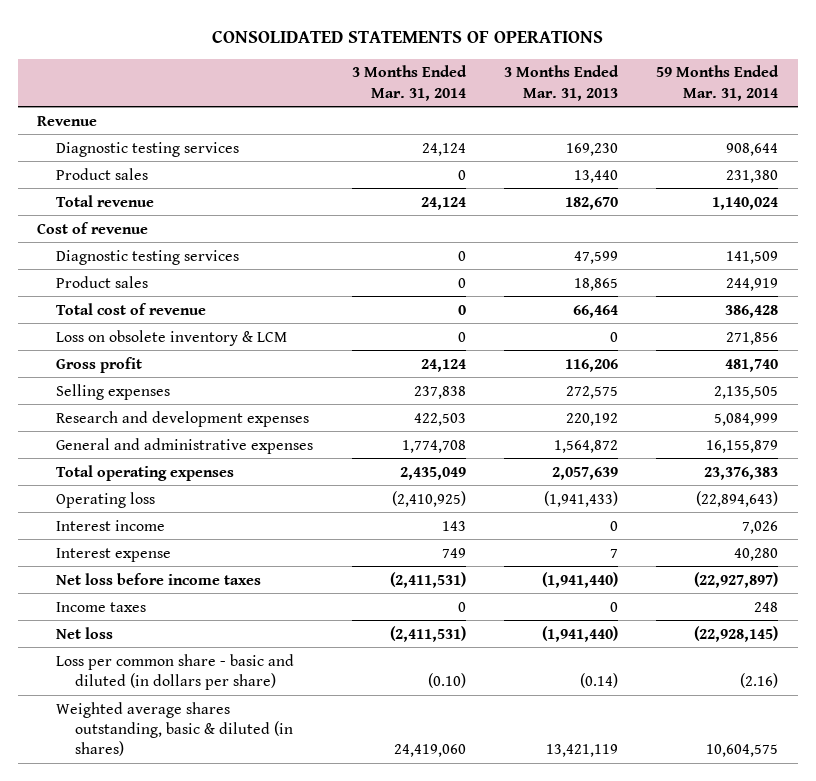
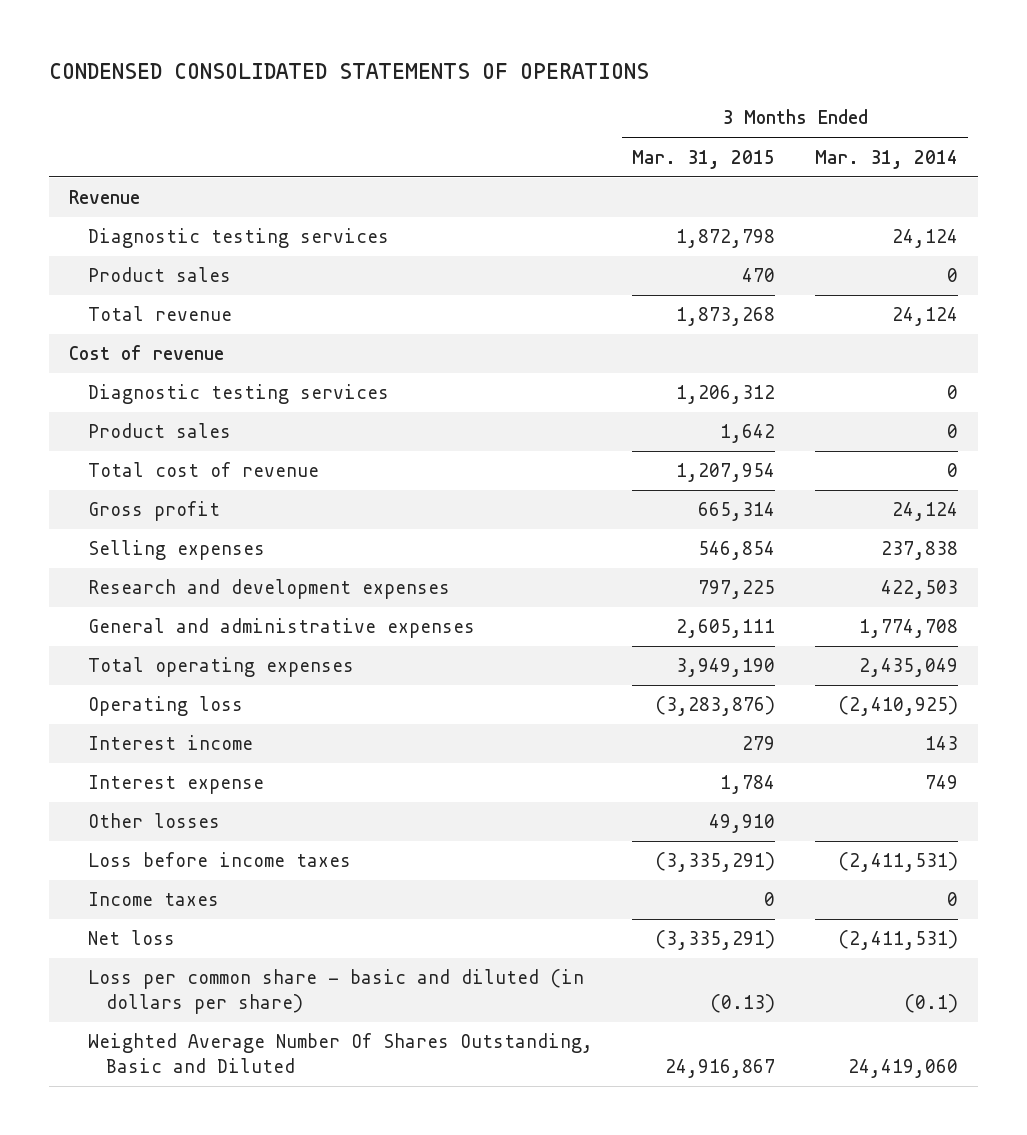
- CONSOLIDATED STATEMENTS OF OPERATIONS
+ CONDENSED CONSOLIDATED STATEMENTS OF OPERATIONS
- | 3 Months Ended Mar. 31, 2014 | 3 Months Ended Mar. 31, 2013 | 59 Months Ended Mar. 31, 2014
+ | 3 Months Ended Mar. 31, 2015 | 3 Months Ended Mar. 31, 2014
- Loss on obsolete inventory & LCM | 0 | 0 | 271,856
- Net loss before income taxes | (2,411,531) | (1,941,440) | (22,927,897)
+ Other losses | 49,910 |
+ Loss before income taxes | (3,335,291) | (2,411,531)
- Loss per common share - basic and diluted (in dollars per share) | (0.10) | (0.14) | (2.16)
- Weighted average shares outstanding, basic & diluted (in shares) | 24,419,060 | 13,421,119 | 10,604,575
+ Loss per common share - basic and diluted (in dollars per share) | (0.13) | (0.1)
+ Weighted Average Number Of Shares Outstanding, Basic and Diluted | 24,916,867 | 24,419,060

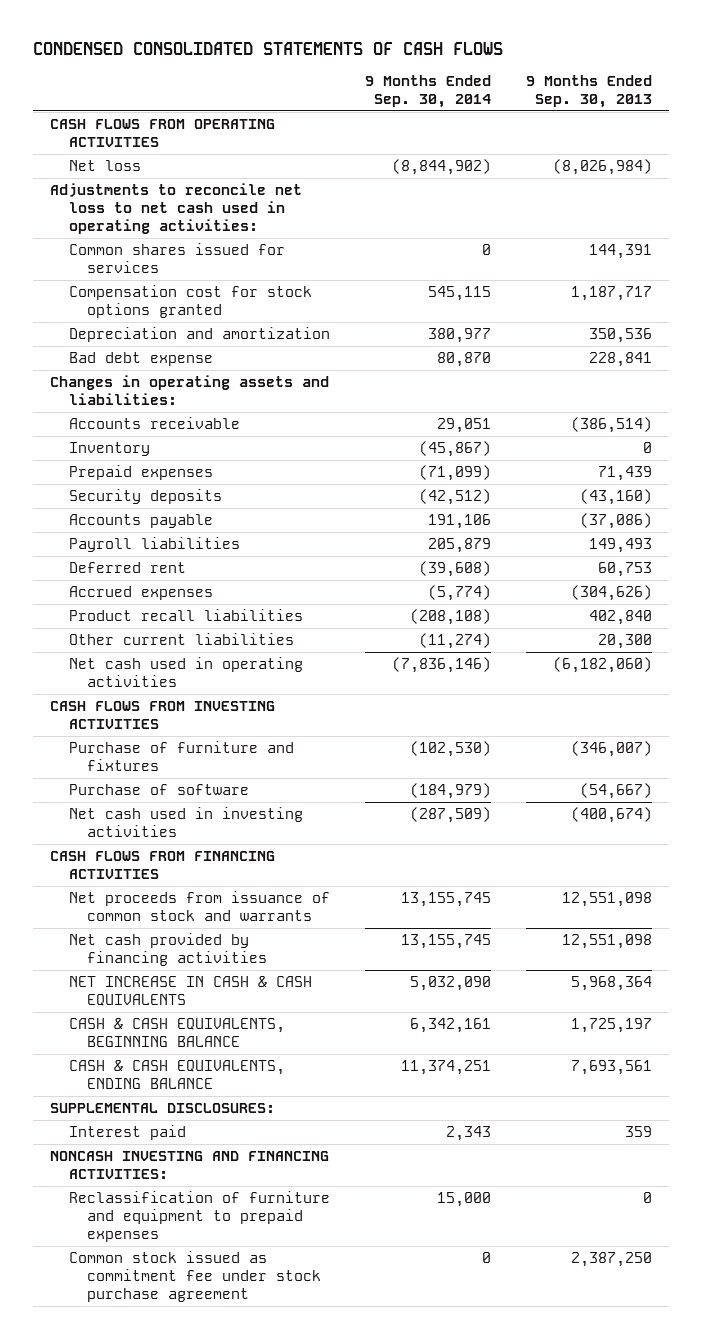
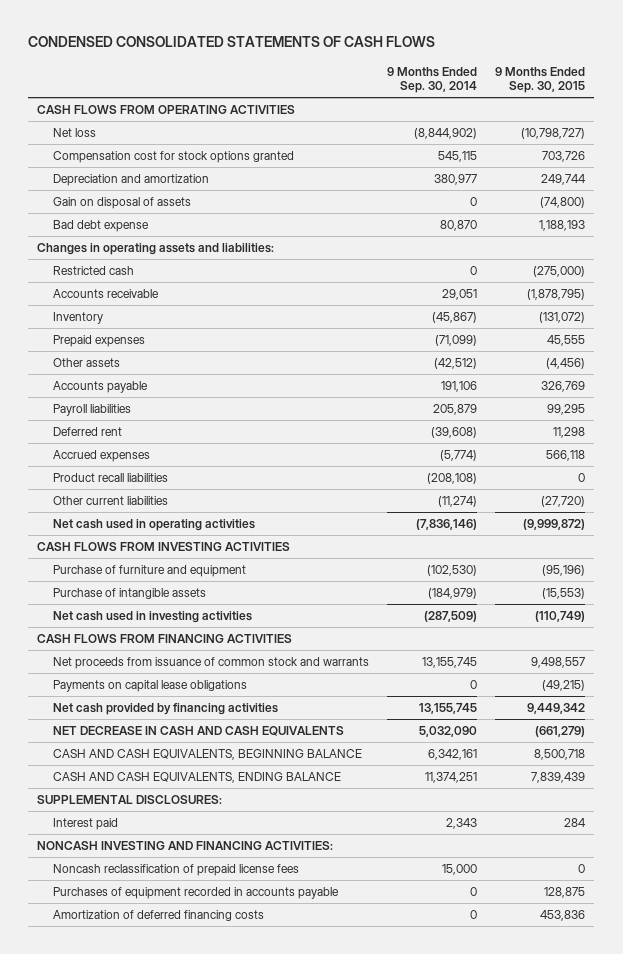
- | 9 Months Ended Sep. 30, 2014 | 9 Months Ended Sep. 30, 2013
+ | 9 Months Ended Sep. 30, 2014 | 9 Months Ended Sep. 30, 2015
- Adjustments to reconcile net loss to net cash used in operating activities:
- Common shares issued for services | 0 | 144,391
+ Gain on disposal of assets | 0 | (74,800)
+ Restricted cash | 0 | (275,000)
- Security deposits | (42,512) | (43,160)
+ Other assets | (42,512) | (4,456)
- Purchase of furniture and fixtures | (102,530) | (346,007)
- Purchase of software | (184,979) | (54,667)
+ Purchase of furniture and equipment | (102,530) | (95,196)
+ Purchase of intangible assets | (184,979) | (15,553)
+ Payments on capital lease obligations | 0 | (49,215)
- NET INCREASE IN CASH & CASH EQUIVALENTS | 5,032,090 | 5,968,364
- CASH & CASH EQUIVALENTS, BEGINNING BALANCE | 6,342,161 | 1,725,197
- CASH & CASH EQUIVALENTS, ENDING BALANCE | 11,374,251 | 7,693,561
+ NET DECREASE IN CASH AND CASH EQUIVALENTS | 5,032,090 | (661,279)
+ CASH AND CASH EQUIVALENTS, BEGINNING BALANCE | 6,342,161 | 8,500,718
+ CASH AND CASH EQUIVALENTS, ENDING BALANCE | 11,374,251 | 7,839,439
- Reclassification of furniture and equipment to prepaid expenses | 15,000 | 0
- Common stock issued as commitment fee under stock purchase agreement | 0 | 2,387,250
+ Noncash reclassification of prepaid license fees | 15,000 | 0
+ Purchases of equipment recorded in accounts payable | 0 | 128,875
+ Amortization of deferred financing costs | 0 | 453,836

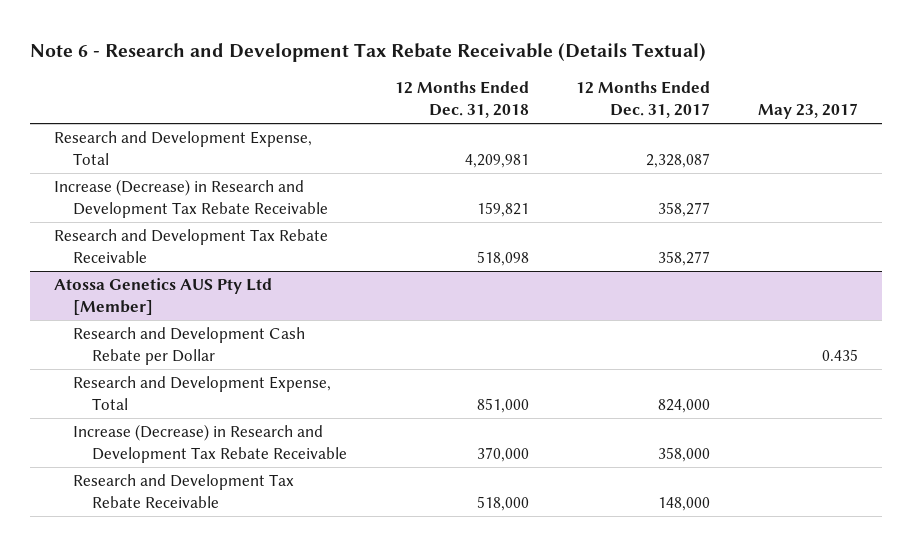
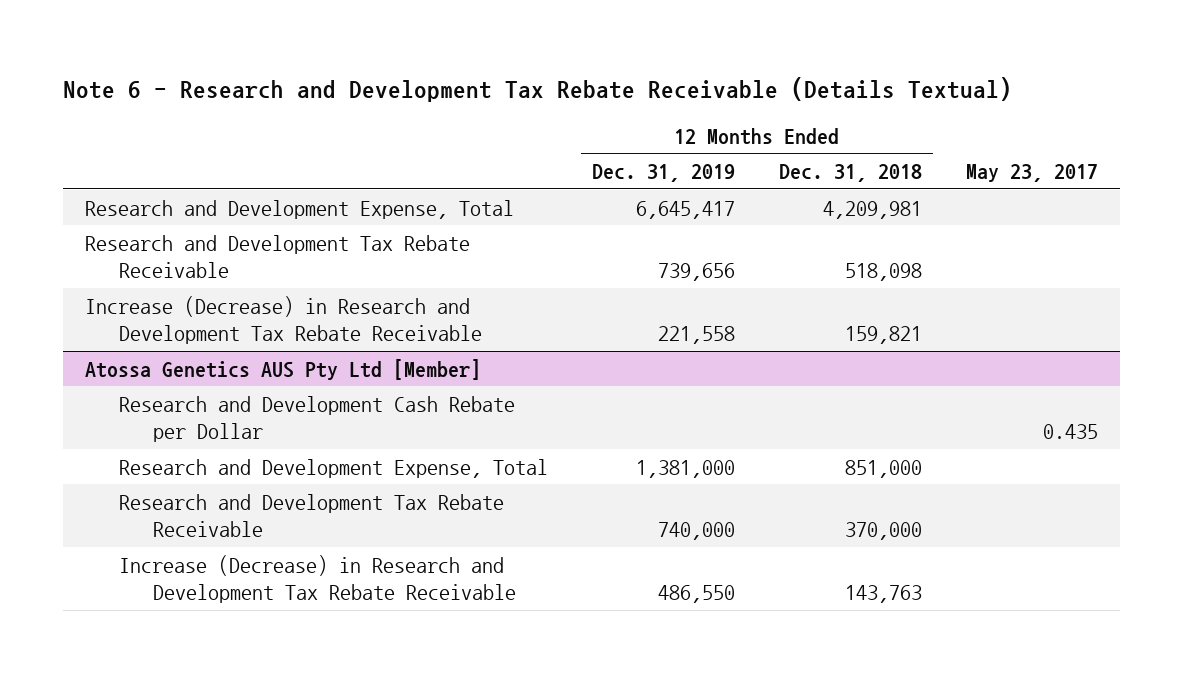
- | 12 Months Ended Dec. 31, 2018 | 12 Months Ended Dec. 31, 2017 | May 23, 2017
+ | 12 Months Ended Dec. 31, 2019 | 12 Months Ended Dec. 31, 2018 | May 23, 2017
moved down: Increase (Decrease) in Research and Development Tax Rebate Receivable | 221,558 | 159,821 |
@ Atossa Genetics AUS Pty Ltd [Member]
- Increase (Decrease) in Research and Development Tax Rebate Receivable | 370,000 | 358,000 |
- Research and Development Tax Rebate Receivable | 518,000 | 148,000 |
+ Research and Development Tax Rebate Receivable | 740,000 | 370,000 |
+ Increase (Decrease) in Research and Development Tax Rebate Receivable | 486,550 | 143,763 |

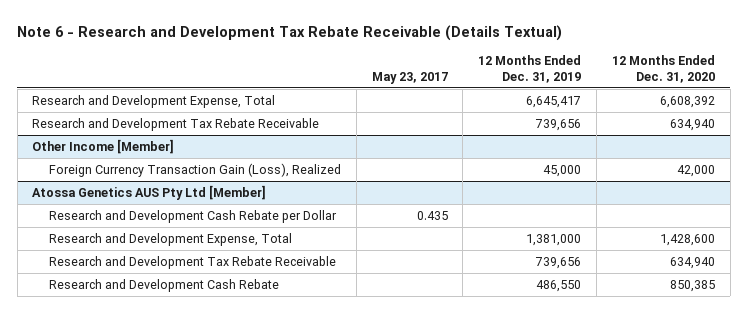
- | 12 Months Ended Dec. 31, 2019 | 12 Months Ended Dec. 31, 2018 | May 23, 2017
+ | May 23, 2017 | 12 Months Ended Dec. 31, 2019 | 12 Months Ended Dec. 31, 2020
- Increase (Decrease) in Research and Development Tax Rebate Receivable | 221,558 | 159,821 |
+ Other Income [Member]
+ Foreign Currency Transaction Gain (Loss), Realized | | 45,000 | 42,000
@ Atossa Genetics AUS Pty Ltd [Member]
- Research and Development Tax Rebate Receivable | 740,000 | 370,000 |
- Increase (Decrease) in Research and Development Tax Rebate Receivable | 486,550 | 143,763 |
+ Research and Development Tax Rebate Receivable | | 739,656 | 634,940
+ Research and Development Cash Rebate | | 486,550 | 850,385

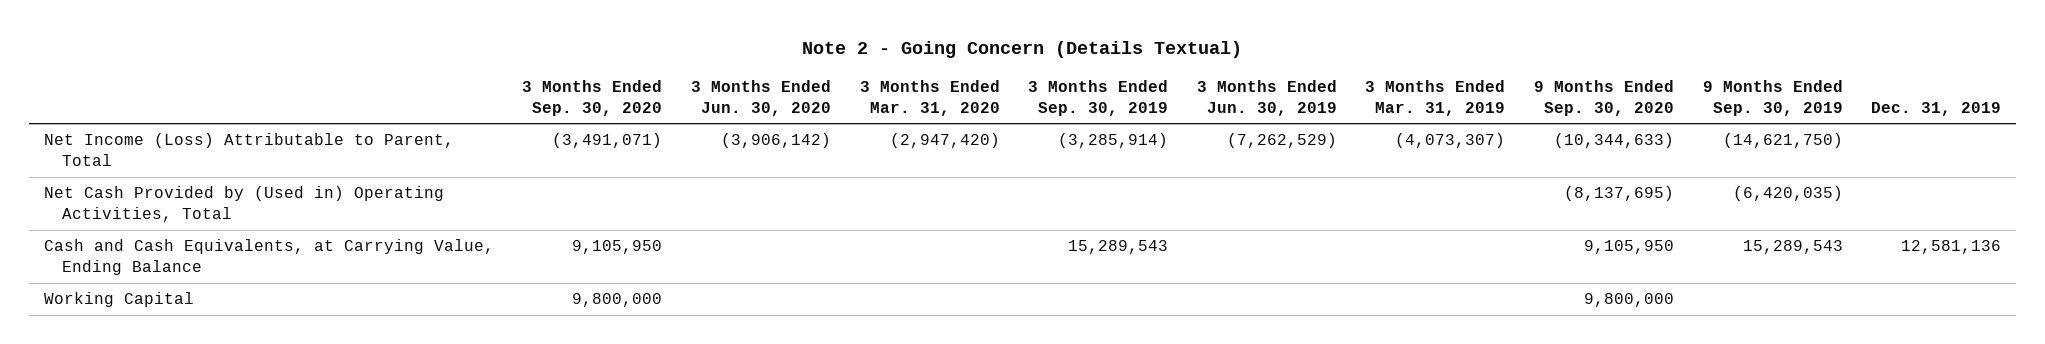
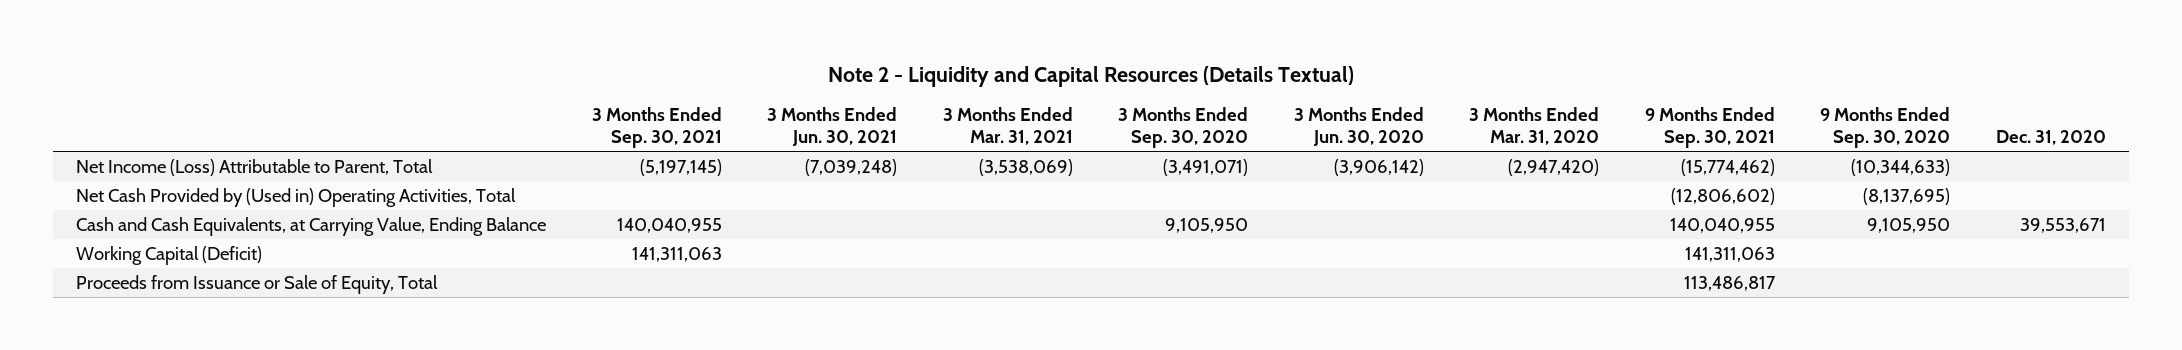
- Note 2 - Going Concern (Details Textual)
+ Note 2 - Liquidity and Capital Resources (Details Textual)
- | 3 Months Ended Sep. 30, 2020 | 3 Months Ended Jun. 30, 2020 | 3 Months Ended Mar. 31, 2020 | 3 Months Ended Sep. 30, 2019 | 3 Months Ended Jun. 30, 2019 | 3 Months Ended Mar. 31, 2019 | 9 Months Ended Sep. 30, 2020 | 9 Months Ended Sep. 30, 2019 | Dec. 31, 2019
+ | 3 Months Ended Sep. 30, 2021 | 3 Months Ended Jun. 30, 2021 | 3 Months Ended Mar. 31, 2021 | 3 Months Ended Sep. 30, 2020 | 3 Months Ended Jun. 30, 2020 | 3 Months Ended Mar. 31, 2020 | 9 Months Ended Sep. 30, 2021 | 9 Months Ended Sep. 30, 2020 | Dec. 31, 2020
- Working Capital | 9,800,000 | | | | | | 9,800,000 | |
+ Working Capital (Deficit) | 141,311,063 | | | | | | 141,311,063 | |
+ Proceeds from Issuance or Sale of Equity, Total | | | | | | | 113,486,817 | |

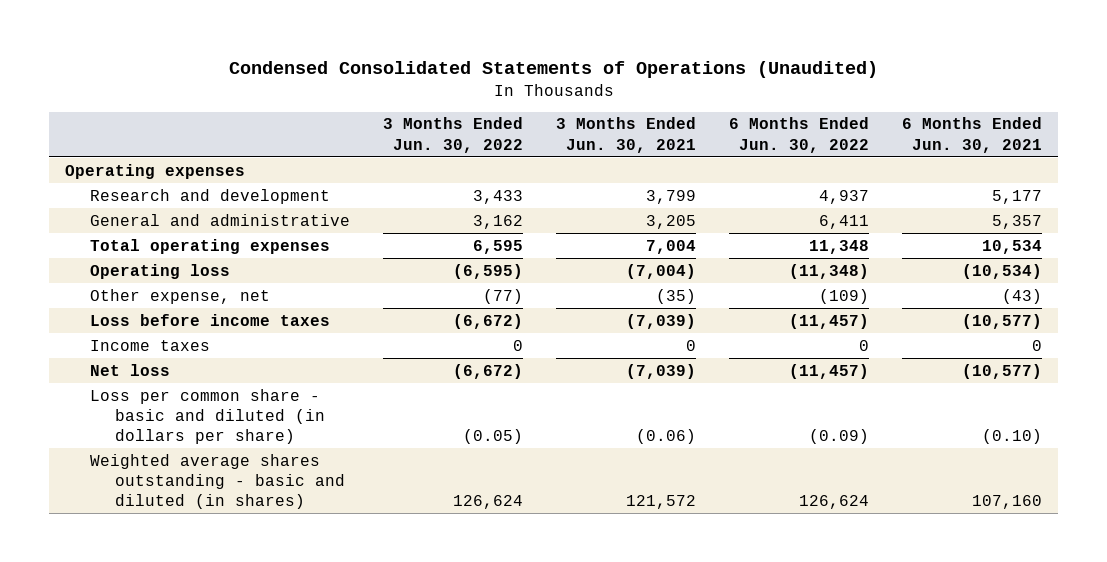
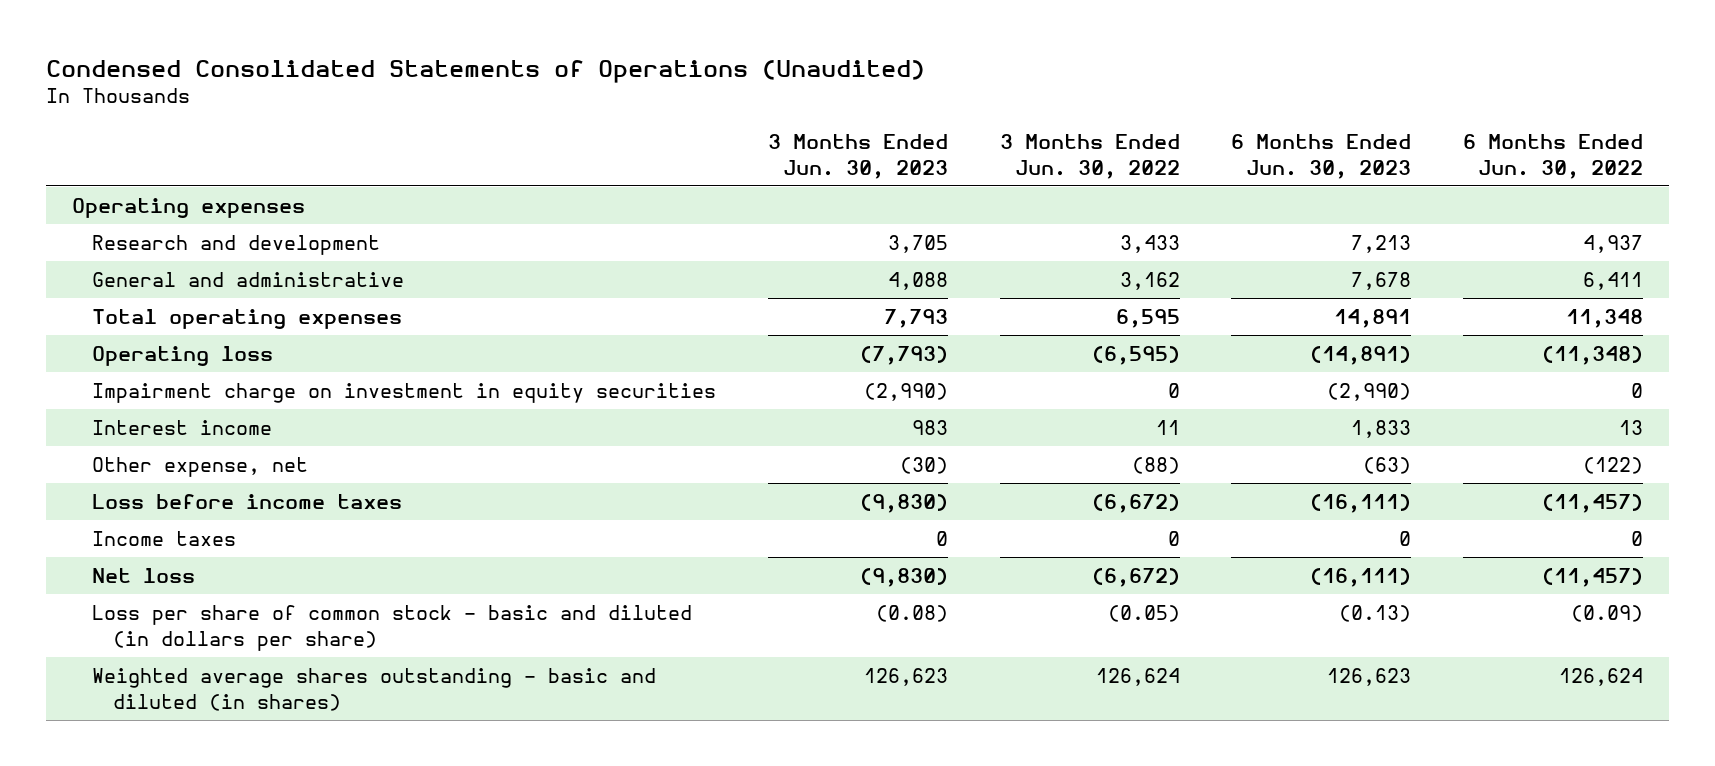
- | 3 Months Ended Jun. 30, 2022 | 3 Months Ended Jun. 30, 2021 | 6 Months Ended Jun. 30, 2022 | 6 Months Ended Jun. 30, 2021
+ | 3 Months Ended Jun. 30, 2023 | 3 Months Ended Jun. 30, 2022 | 6 Months Ended Jun. 30, 2023 | 6 Months Ended Jun. 30, 2022
- Other expense, net | (77) | (35) | (109) | (43)
+ Impairment charge on investment in equity securities | (2,990) | 0 | (2,990) | 0
+ Interest income | 983 | 11 | 1,833 | 13
+ Other expense, net | (30) | (88) | (63) | (122)
- Loss per common share - basic and diluted (in dollars per share) | (0.05) | (0.06) | (0.09) | (0.10)
+ Loss per share of common stock - basic and diluted (in dollars per share) | (0.08) | (0.05) | (0.13) | (0.09)

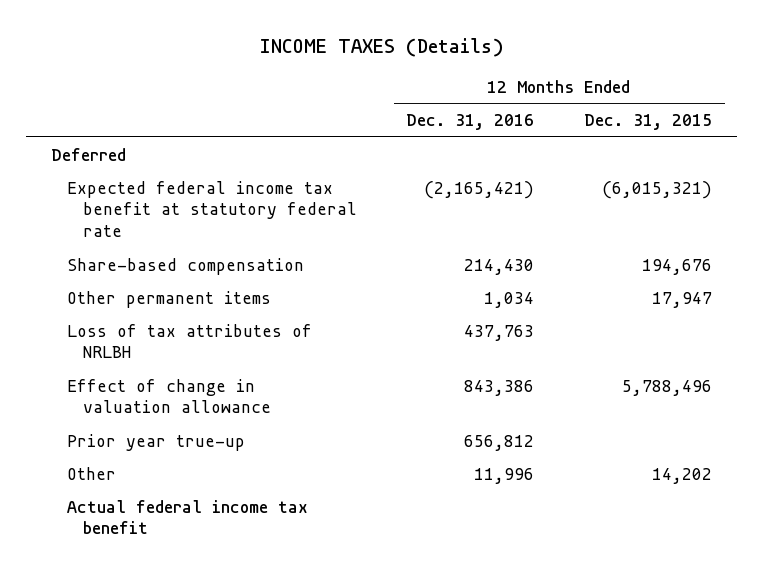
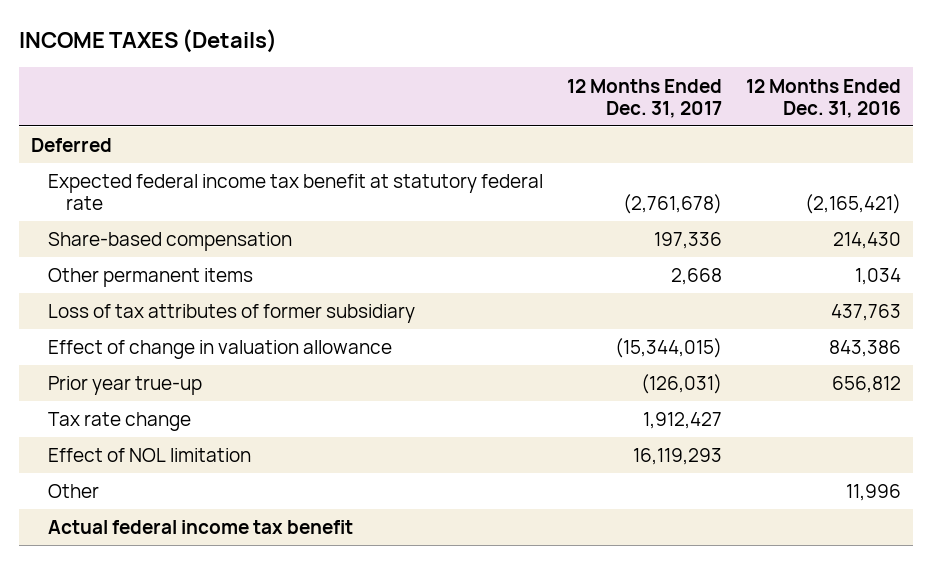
- | 12 Months Ended Dec. 31, 2016 | 12 Months Ended Dec. 31, 2015
+ | 12 Months Ended Dec. 31, 2017 | 12 Months Ended Dec. 31, 2016
- Loss of tax attributes of NRLBH | 437,763 |
+ Loss of tax attributes of former subsidiary | | 437,763
+ Tax rate change | 1,912,427 |
+ Effect of NOL limitation | 16,119,293 |

